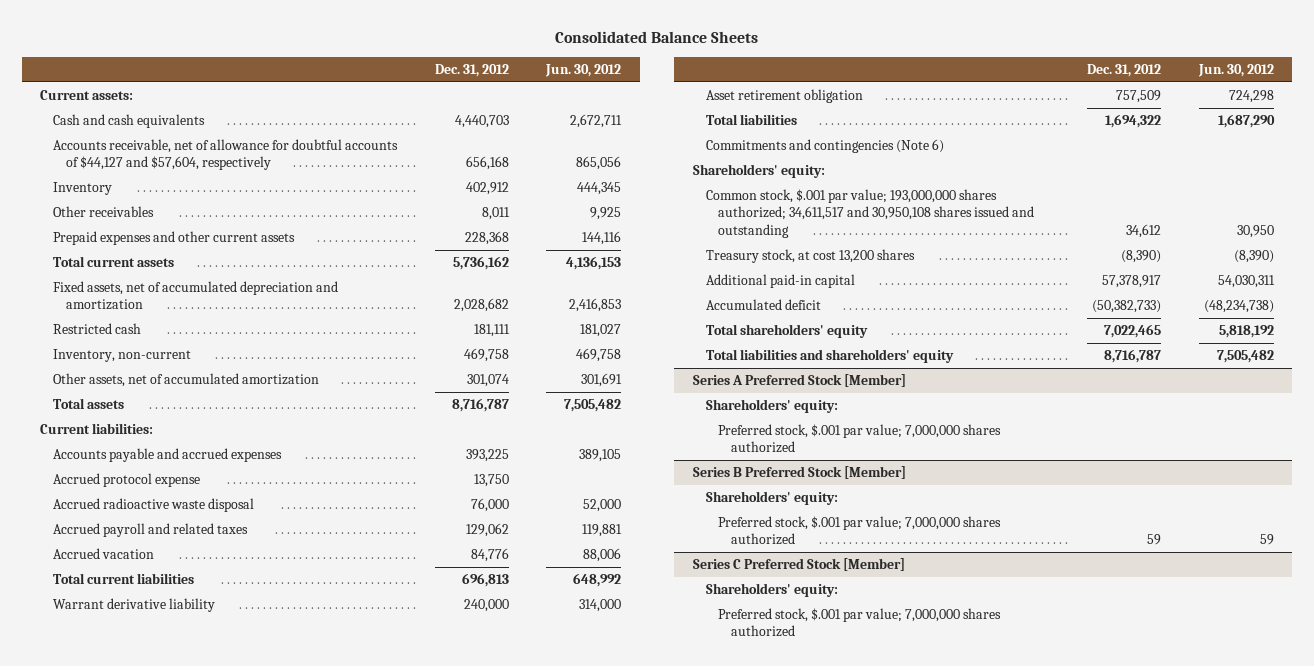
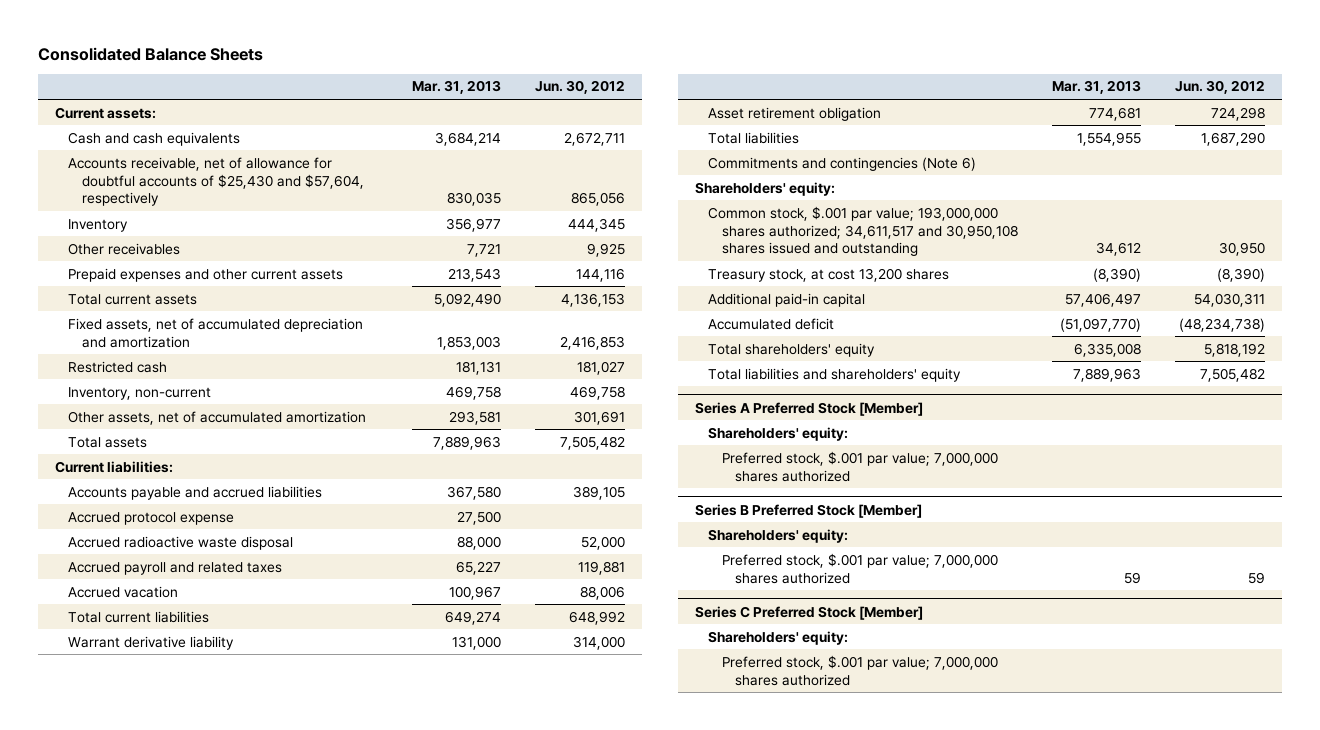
- | Dec. 31, 2012 | Jun. 30, 2012
+ | Mar. 31, 2013 | Jun. 30, 2012
- Accounts receivable, net of allowance for doubtful accounts of $44,127 and $57,604, respectively | 656,168 | 865,056
+ Accounts receivable, net of allowance for doubtful accounts of $25,430 and $57,604, respectively | 830,035 | 865,056
- Accounts payable and accrued expenses | 393,225 | 389,105
+ Accounts payable and accrued liabilities | 367,580 | 389,105

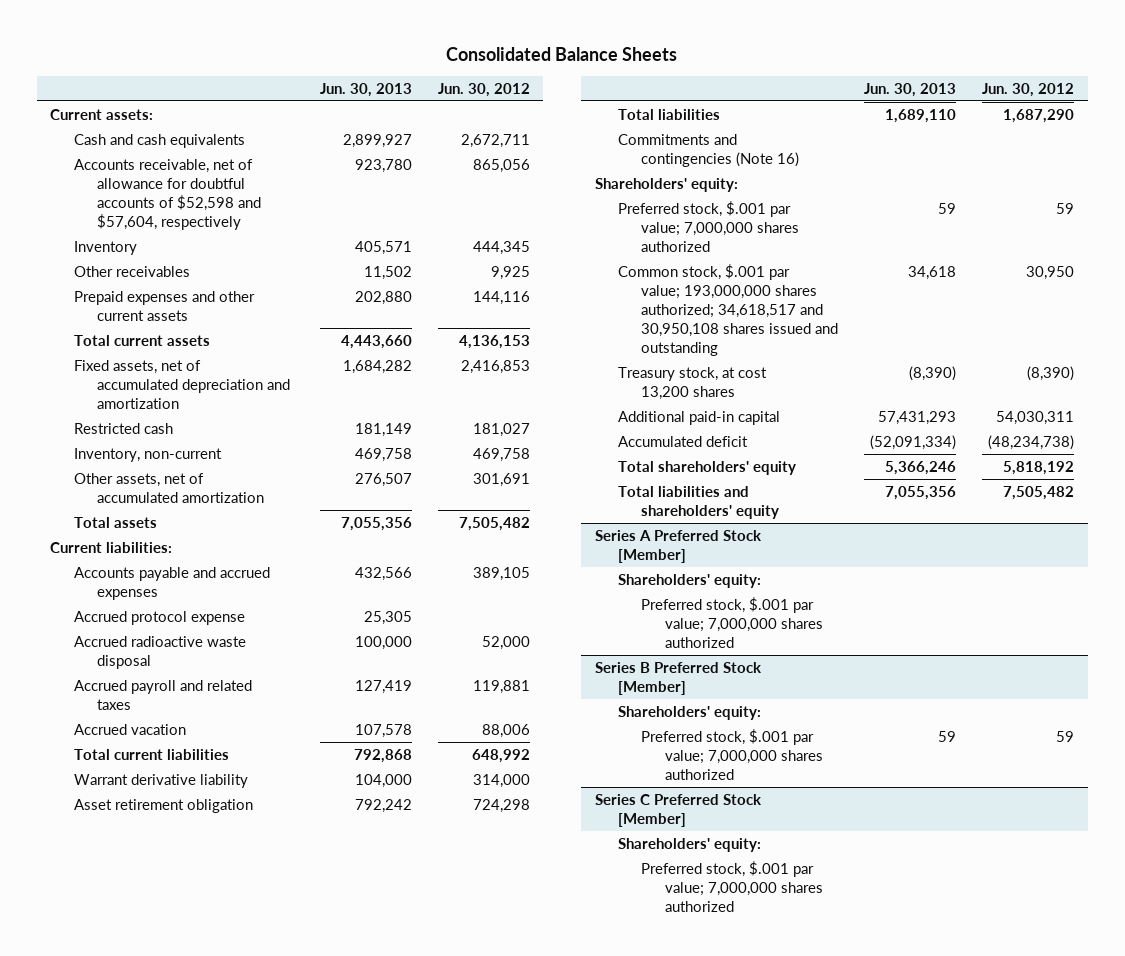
- | Mar. 31, 2013 | Jun. 30, 2012
+ | Jun. 30, 2013 | Jun. 30, 2012
- Accounts receivable, net of allowance for doubtful accounts of $25,430 and $57,604, respectively | 830,035 | 865,056
+ Accounts receivable, net of allowance for doubtful accounts of $52,598 and $57,604, respectively | 923,780 | 865,056
- Accounts payable and accrued liabilities | 367,580 | 389,105
+ Accounts payable and accrued expenses | 432,566 | 389,105
- Commitments and contingencies (Note 6)
+ Commitments and contingencies (Note 16)
- Common stock, $.001 par value; 193,000,000 shares authorized; 34,611,517 and 30,950,108 shares issued and outstanding | 34,612 | 30,950
+ Preferred stock, $.001 par value; 7,000,000 shares authorized | 59 | 59
+ Common stock, $.001 par value; 193,000,000 shares authorized; 34,618,517 and 30,950,108 shares issued and outstanding | 34,618 | 30,950

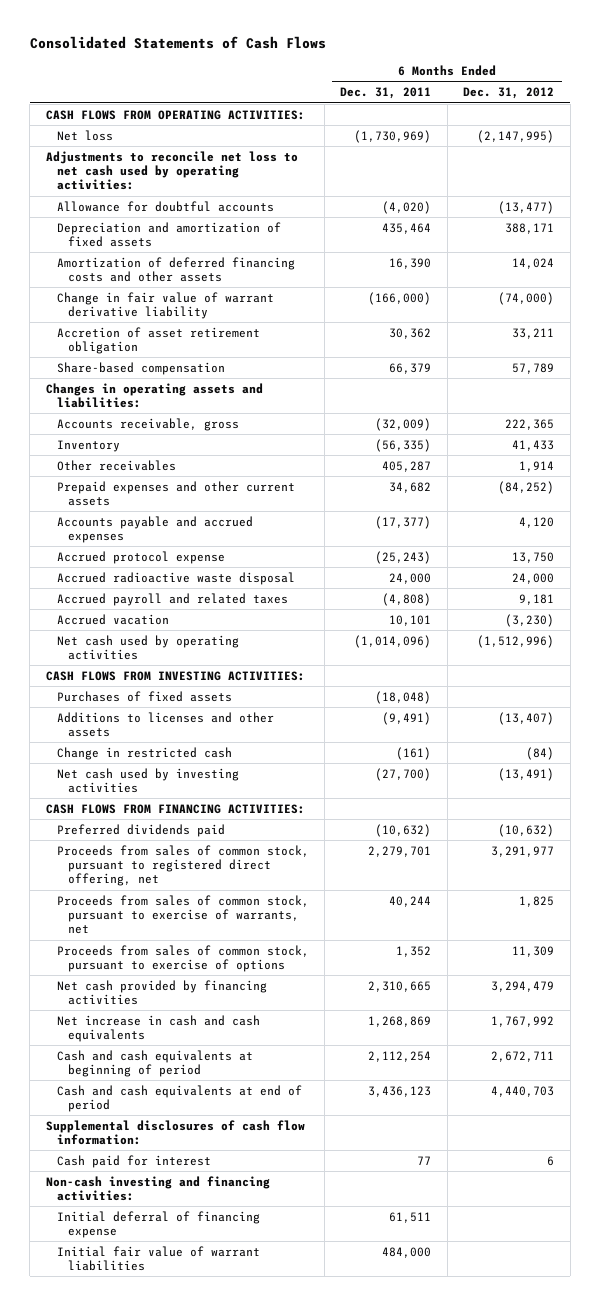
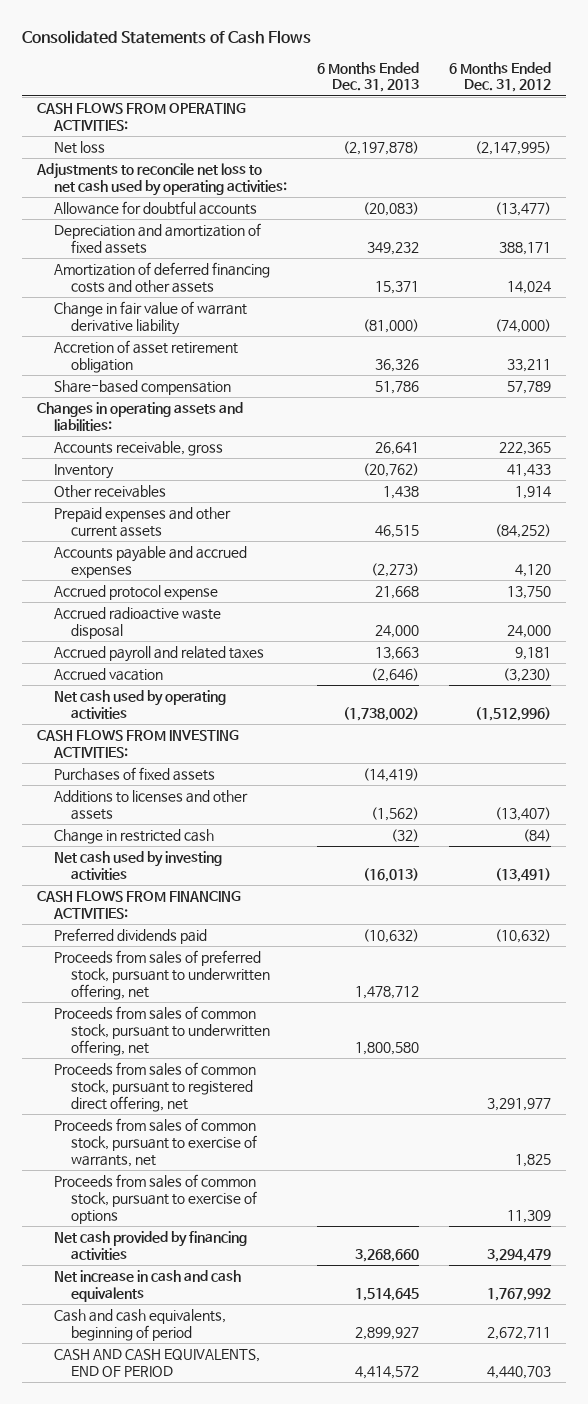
- | 6 Months Ended Dec. 31, 2011 | 6 Months Ended Dec. 31, 2012
+ | 6 Months Ended Dec. 31, 2013 | 6 Months Ended Dec. 31, 2012
+ Proceeds from sales of preferred stock, pursuant to underwritten offering, net | 1,478,712 |
+ Proceeds from sales of common stock, pursuant to underwritten offering, net | 1,800,580 |
- Cash and cash equivalents at beginning of period | 2,112,254 | 2,672,711
- Cash and cash equivalents at end of period | 3,436,123 | 4,440,703
- Supplemental disclosures of cash flow information:
- Cash paid for interest | 77 | 6
- Non-cash investing and financing activities:
- Initial deferral of financing expense | 61,511 |
- Initial fair value of warrant liabilities | 484,000 |
+ Cash and cash equivalents, beginning of period | 2,899,927 | 2,672,711
+ CASH AND CASH EQUIVALENTS, END OF PERIOD | 4,414,572 | 4,440,703

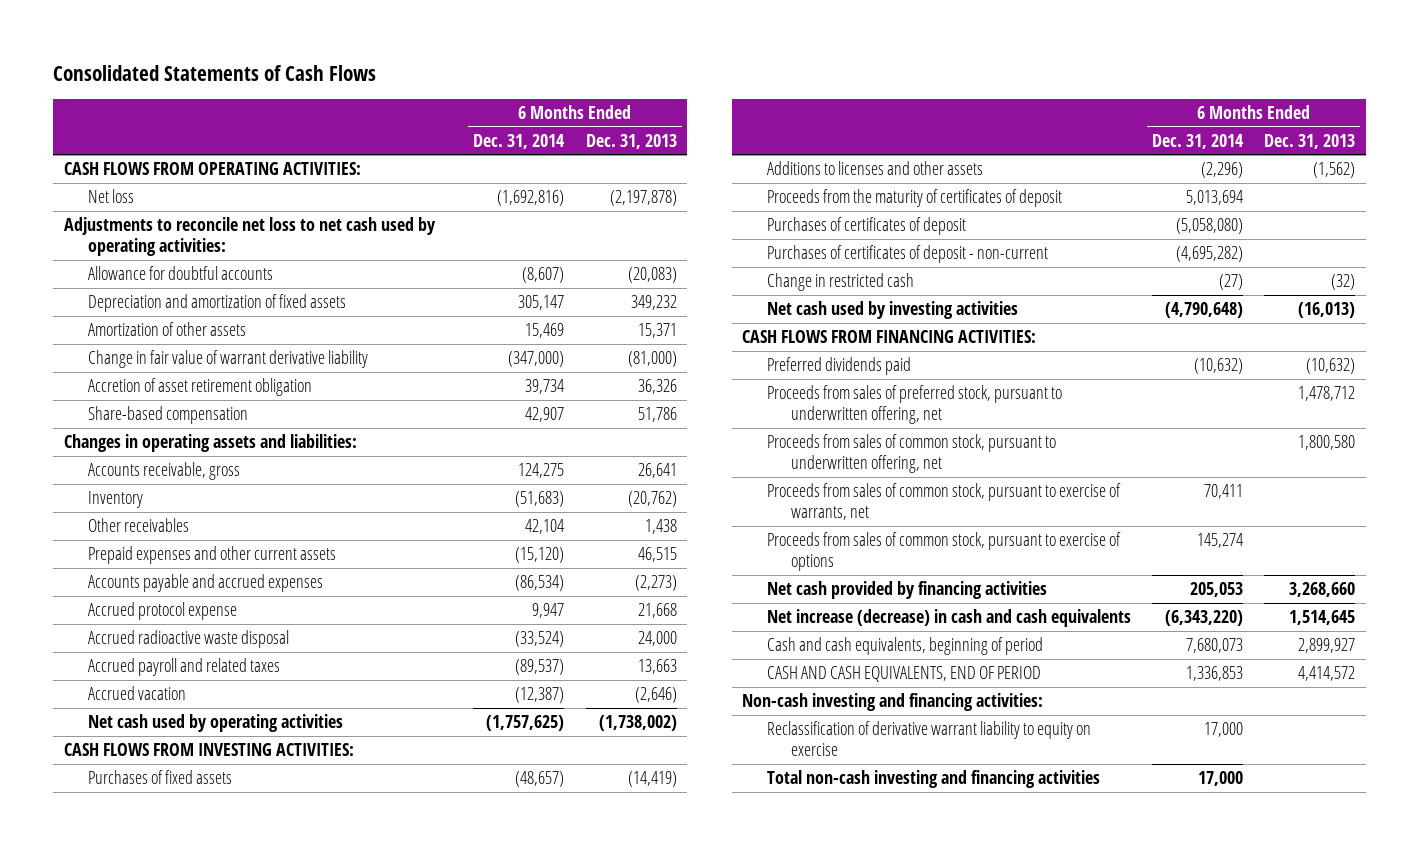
- | 6 Months Ended Dec. 31, 2013 | 6 Months Ended Dec. 31, 2012
+ | 6 Months Ended Dec. 31, 2014 | 6 Months Ended Dec. 31, 2013
- Amortization of deferred financing costs and other assets | 15,371 | 14,024
+ Amortization of other assets | 15,469 | 15,371
+ Proceeds from the maturity of certificates of deposit | 5,013,694 |
+ Purchases of certificates of deposit | (5,058,080) |
+ Purchases of certificates of deposit - non-current | (4,695,282) |
- Proceeds from sales of common stock, pursuant to registered direct offering, net | | 3,291,977
- Net increase in cash and cash equivalents | 1,514,645 | 1,767,992
+ Net increase (decrease) in cash and cash equivalents | (6,343,220) | 1,514,645
+ Non-cash investing and financing activities:
+ Reclassification of derivative warrant liability to equity on exercise | 17,000 |
+ Total non-cash investing and financing activities | 17,000 |

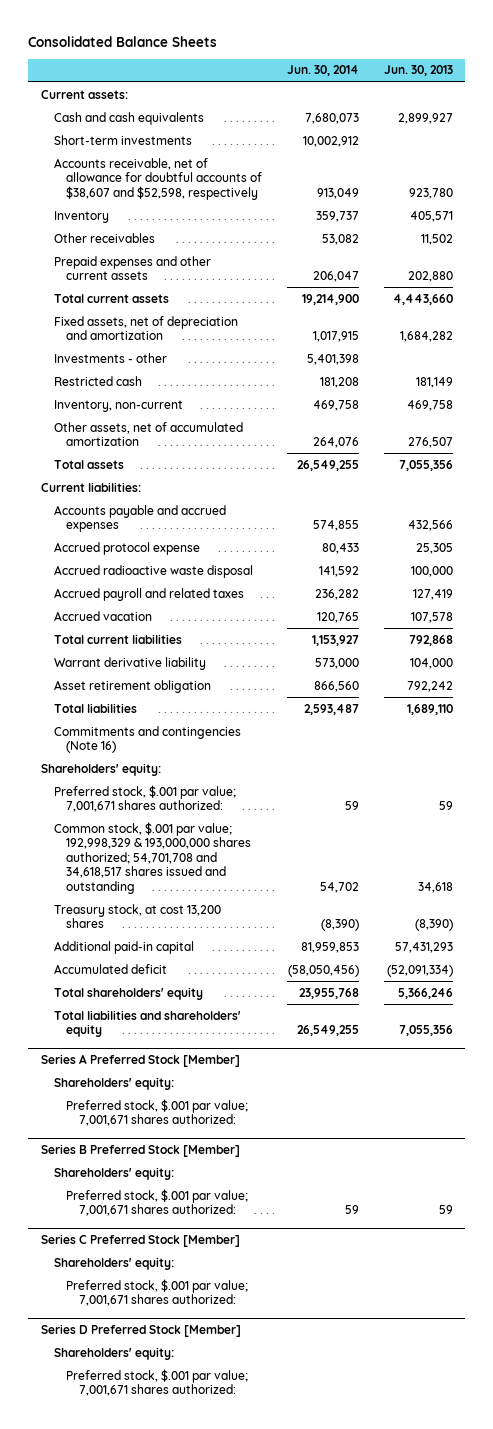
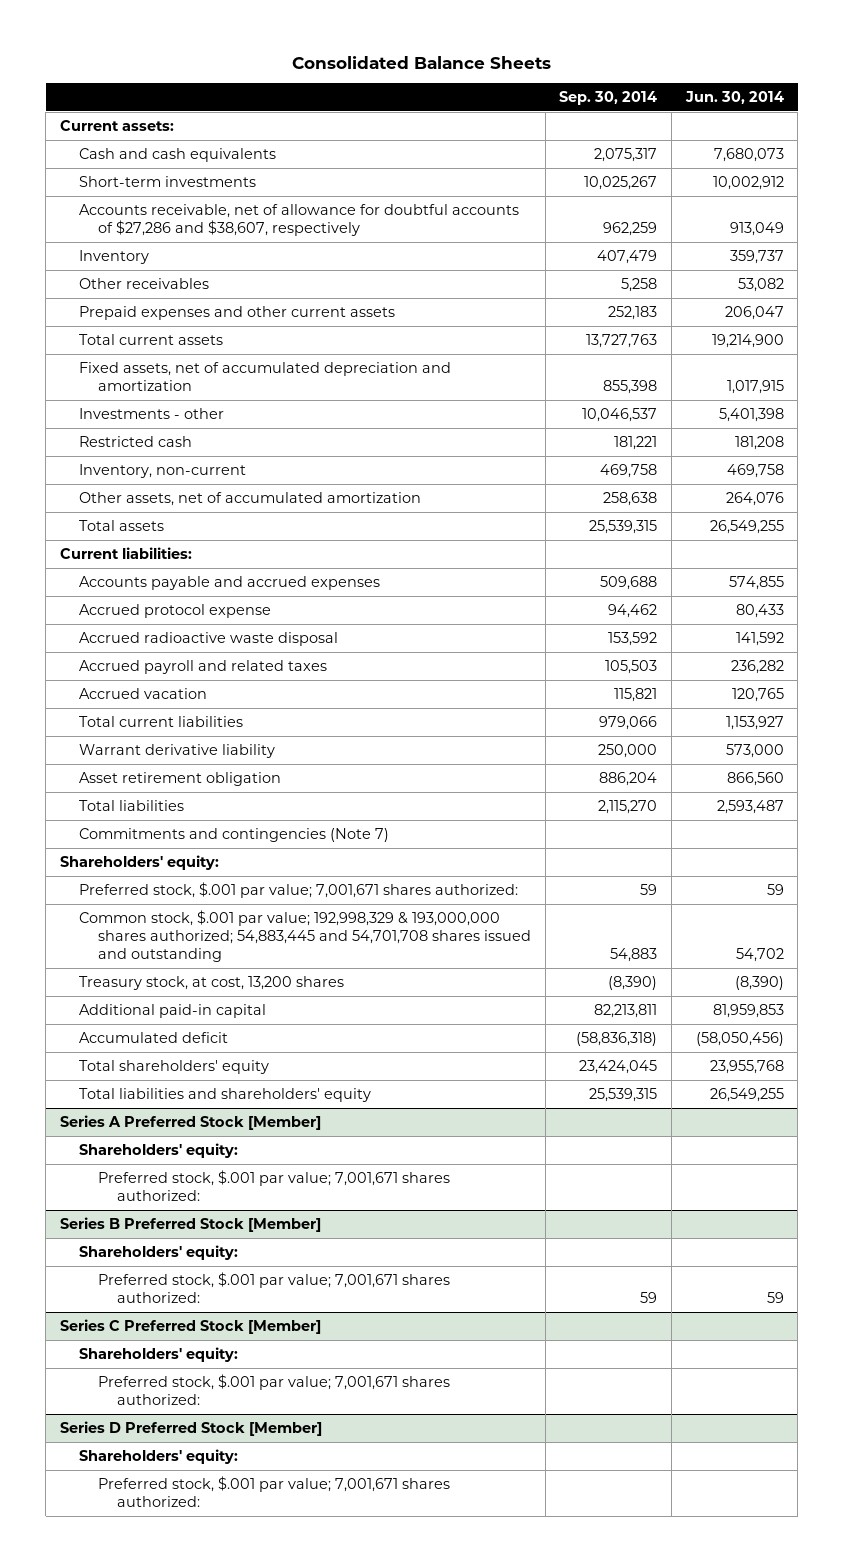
- | Jun. 30, 2014 | Jun. 30, 2013
+ | Sep. 30, 2014 | Jun. 30, 2014
- Accounts receivable, net of allowance for doubtful accounts of $38,607 and $52,598, respectively | 913,049 | 923,780
+ Accounts receivable, net of allowance for doubtful accounts of $27,286 and $38,607, respectively | 962,259 | 913,049
- Fixed assets, net of depreciation and amortization | 1,017,915 | 1,684,282
+ Fixed assets, net of accumulated depreciation and amortization | 855,398 | 1,017,915
- Commitments and contingencies (Note 16)
+ Commitments and contingencies (Note 7)
- Common stock, $.001 par value; 192,998,329 & 193,000,000 shares authorized; 54,701,708 and 34,618,517 shares issued and outstanding | 54,702 | 34,618
- Treasury stock, at cost 13,200 shares | (8,390) | (8,390)
+ Common stock, $.001 par value; 192,998,329 & 193,000,000 shares authorized; 54,883,445 and 54,701,708 shares issued and outstanding | 54,883 | 54,702
+ Treasury stock, at cost, 13,200 shares | (8,390) | (8,390)

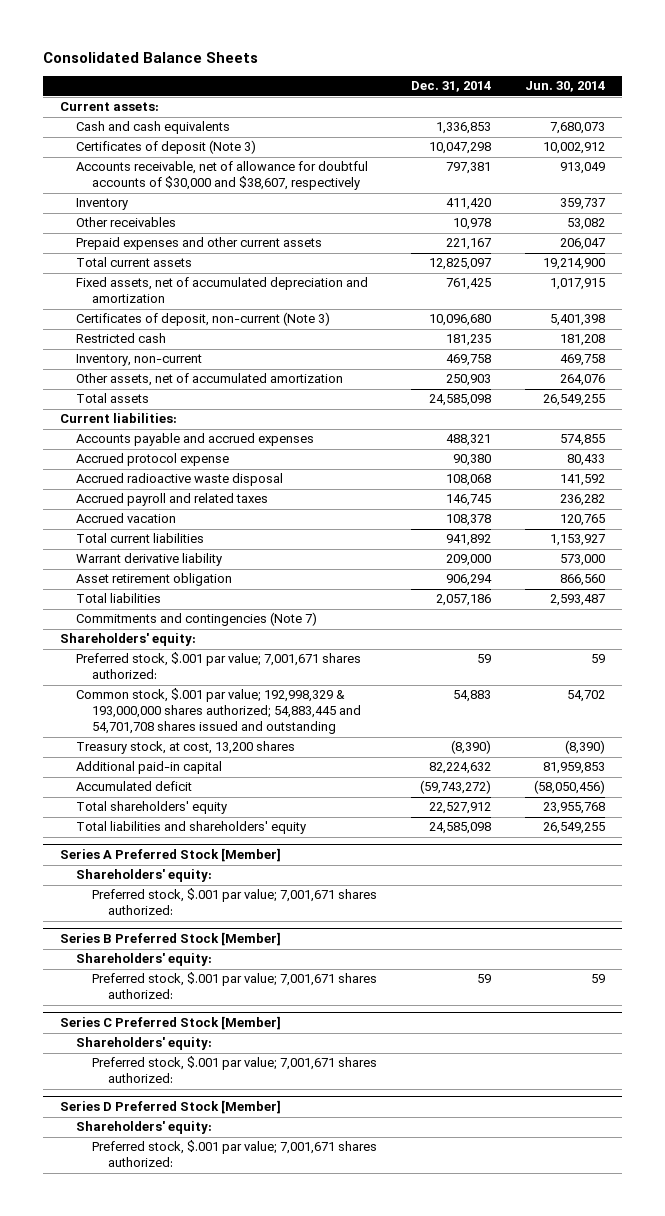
- | Sep. 30, 2014 | Jun. 30, 2014
+ | Dec. 31, 2014 | Jun. 30, 2014
- Short-term investments | 10,025,267 | 10,002,912
- Accounts receivable, net of allowance for doubtful accounts of $27,286 and $38,607, respectively | 962,259 | 913,049
+ Certificates of deposit (Note 3) | 10,047,298 | 10,002,912
+ Accounts receivable, net of allowance for doubtful accounts of $30,000 and $38,607, respectively | 797,381 | 913,049
- Investments - other | 10,046,537 | 5,401,398
+ Certificates of deposit, non-current (Note 3) | 10,096,680 | 5,401,398

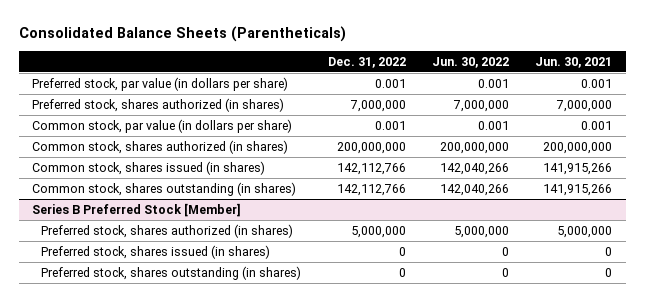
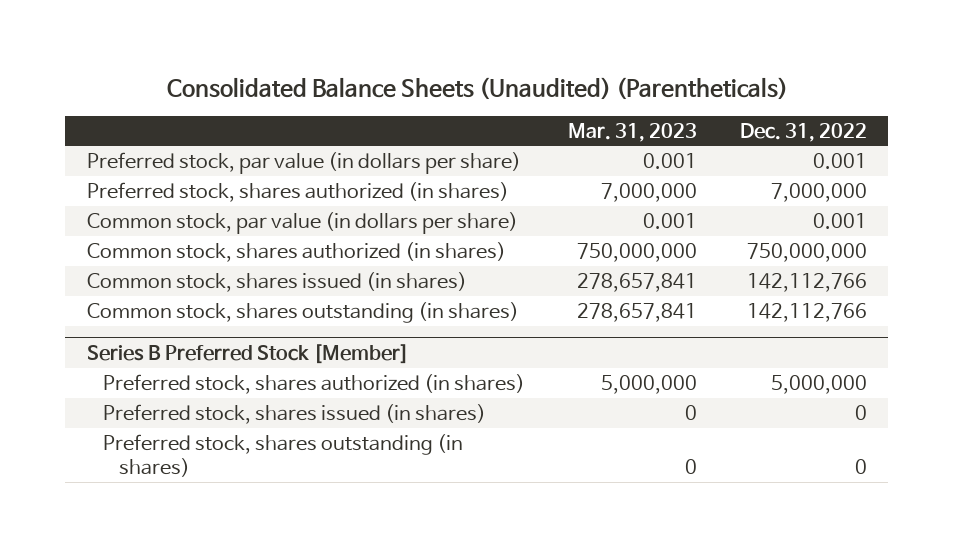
- Consolidated Balance Sheets (Parentheticals)
+ Consolidated Balance Sheets (Unaudited) (Parentheticals)
- | Dec. 31, 2022 | Jun. 30, 2022 | Jun. 30, 2021
+ | Mar. 31, 2023 | Dec. 31, 2022
- Common stock, shares authorized (in shares) | 200,000,000 | 200,000,000 | 200,000,000
+ Common stock, shares authorized (in shares) | 750,000,000 | 750,000,000

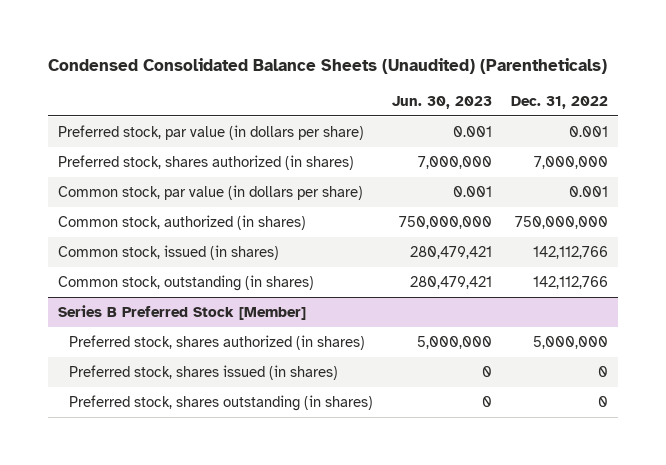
- Consolidated Balance Sheets (Unaudited) (Parentheticals)
+ Condensed Consolidated Balance Sheets (Unaudited) (Parentheticals)
- | Mar. 31, 2023 | Dec. 31, 2022
+ | Jun. 30, 2023 | Dec. 31, 2022
- Common stock, shares authorized (in shares) | 750,000,000 | 750,000,000
- Common stock, shares issued (in shares) | 278,657,841 | 142,112,766
- Common stock, shares outstanding (in shares) | 278,657,841 | 142,112,766
+ Common stock, authorized (in shares) | 750,000,000 | 750,000,000
+ Common stock, issued (in shares) | 280,479,421 | 142,112,766
+ Common stock, outstanding (in shares) | 280,479,421 | 142,112,766

